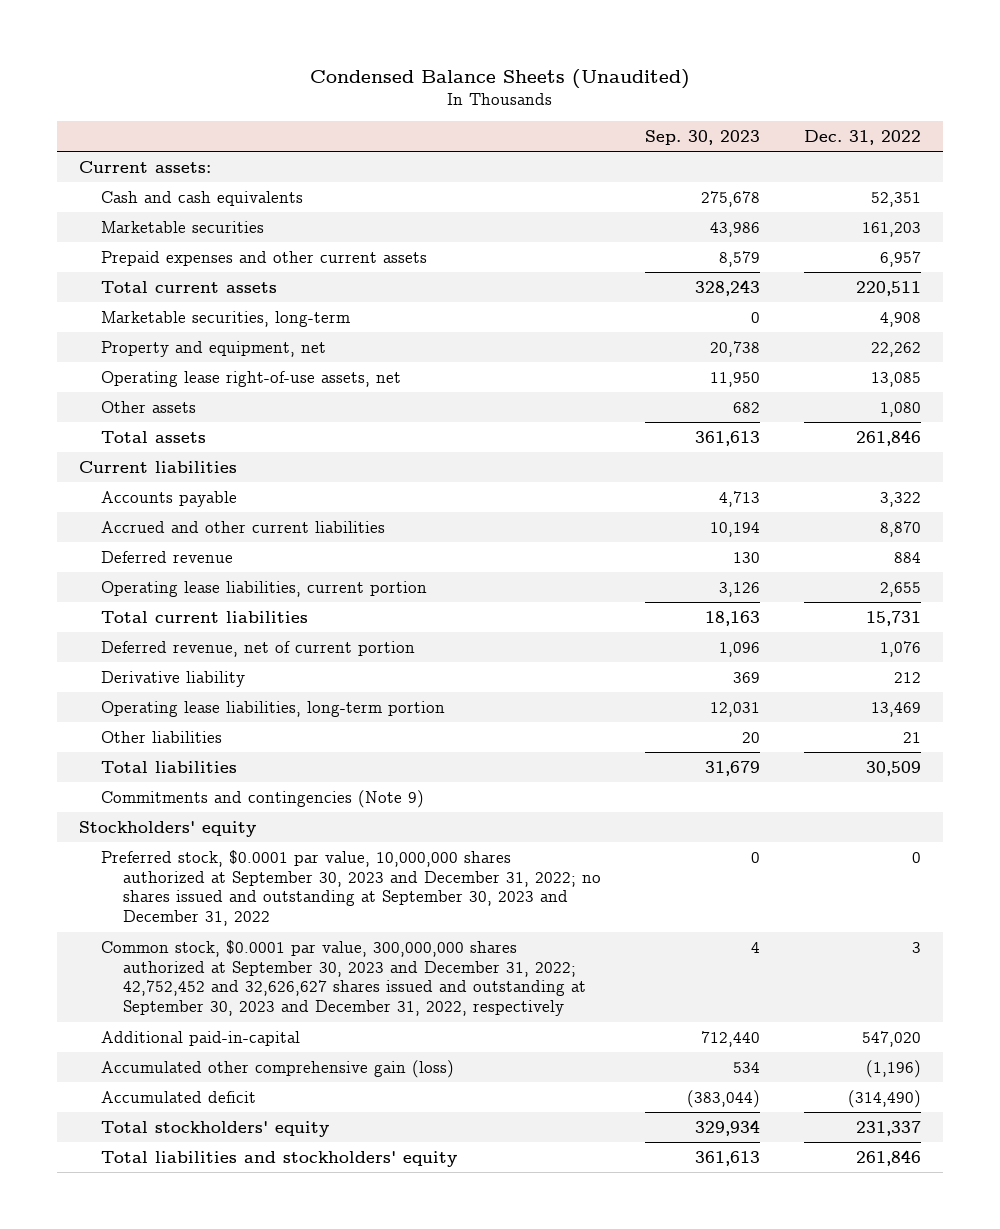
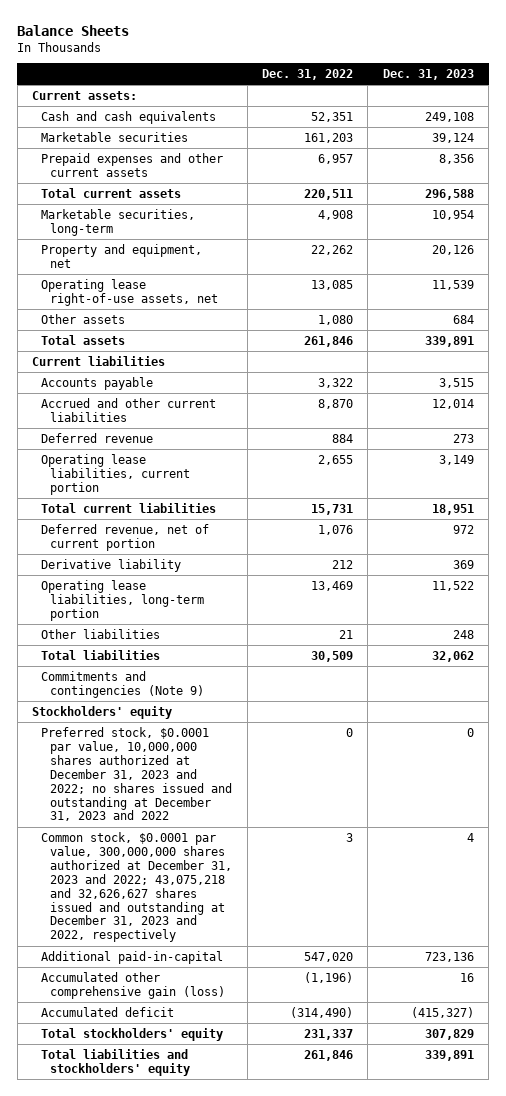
- Condensed Balance Sheets (Unaudited)
+ Balance Sheets
- | Sep. 30, 2023 | Dec. 31, 2022
+ | Dec. 31, 2022 | Dec. 31, 2023
- Preferred stock, $0.0001 par value, 10,000,000 shares authorized at September 30, 2023 and December 31, 2022; no shares issued and outstanding at September 30, 2023 and December 31, 2022 | 0 | 0
- Common stock, $0.0001 par value, 300,000,000 shares authorized at September 30, 2023 and December 31, 2022; 42,752,452 and 32,626,627 shares issued and outstanding at September 30, 2023 and December 31, 2022, respectively | 4 | 3
+ Preferred stock, $0.0001 par value, 10,000,000 shares authorized at December 31, 2023 and 2022; no shares issued and outstanding at December 31, 2023 and 2022 | 0 | 0
+ Common stock, $0.0001 par value, 300,000,000 shares authorized at December 31, 2023 and 2022; 43,075,218 and 32,626,627 shares issued and outstanding at December 31, 2023 and 2022, respectively | 3 | 4

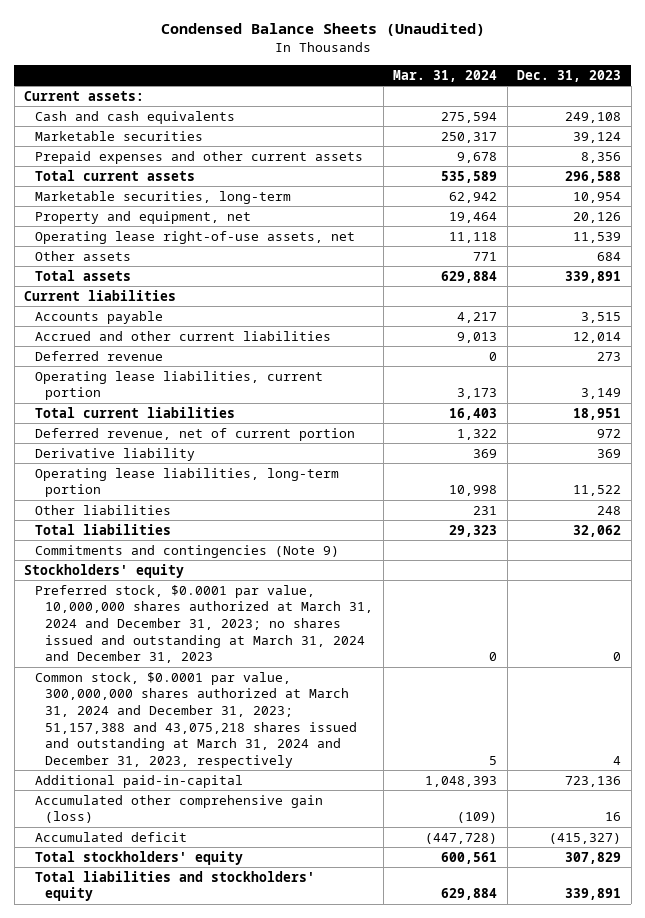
- Balance Sheets
+ Condensed Balance Sheets (Unaudited)
- | Dec. 31, 2022 | Dec. 31, 2023
+ | Mar. 31, 2024 | Dec. 31, 2023
- Preferred stock, $0.0001 par value, 10,000,000 shares authorized at December 31, 2023 and 2022; no shares issued and outstanding at December 31, 2023 and 2022 | 0 | 0
- Common stock, $0.0001 par value, 300,000,000 shares authorized at December 31, 2023 and 2022; 43,075,218 and 32,626,627 shares issued and outstanding at December 31, 2023 and 2022, respectively | 3 | 4
+ Preferred stock, $0.0001 par value, 10,000,000 shares authorized at March 31, 2024 and December 31, 2023; no shares issued and outstanding at March 31, 2024 and December 31, 2023 | 0 | 0
+ Common stock, $0.0001 par value, 300,000,000 shares authorized at March 31, 2024 and December 31, 2023; 51,157,388 and 43,075,218 shares issued and outstanding at March 31, 2024 and December 31, 2023, respectively | 5 | 4

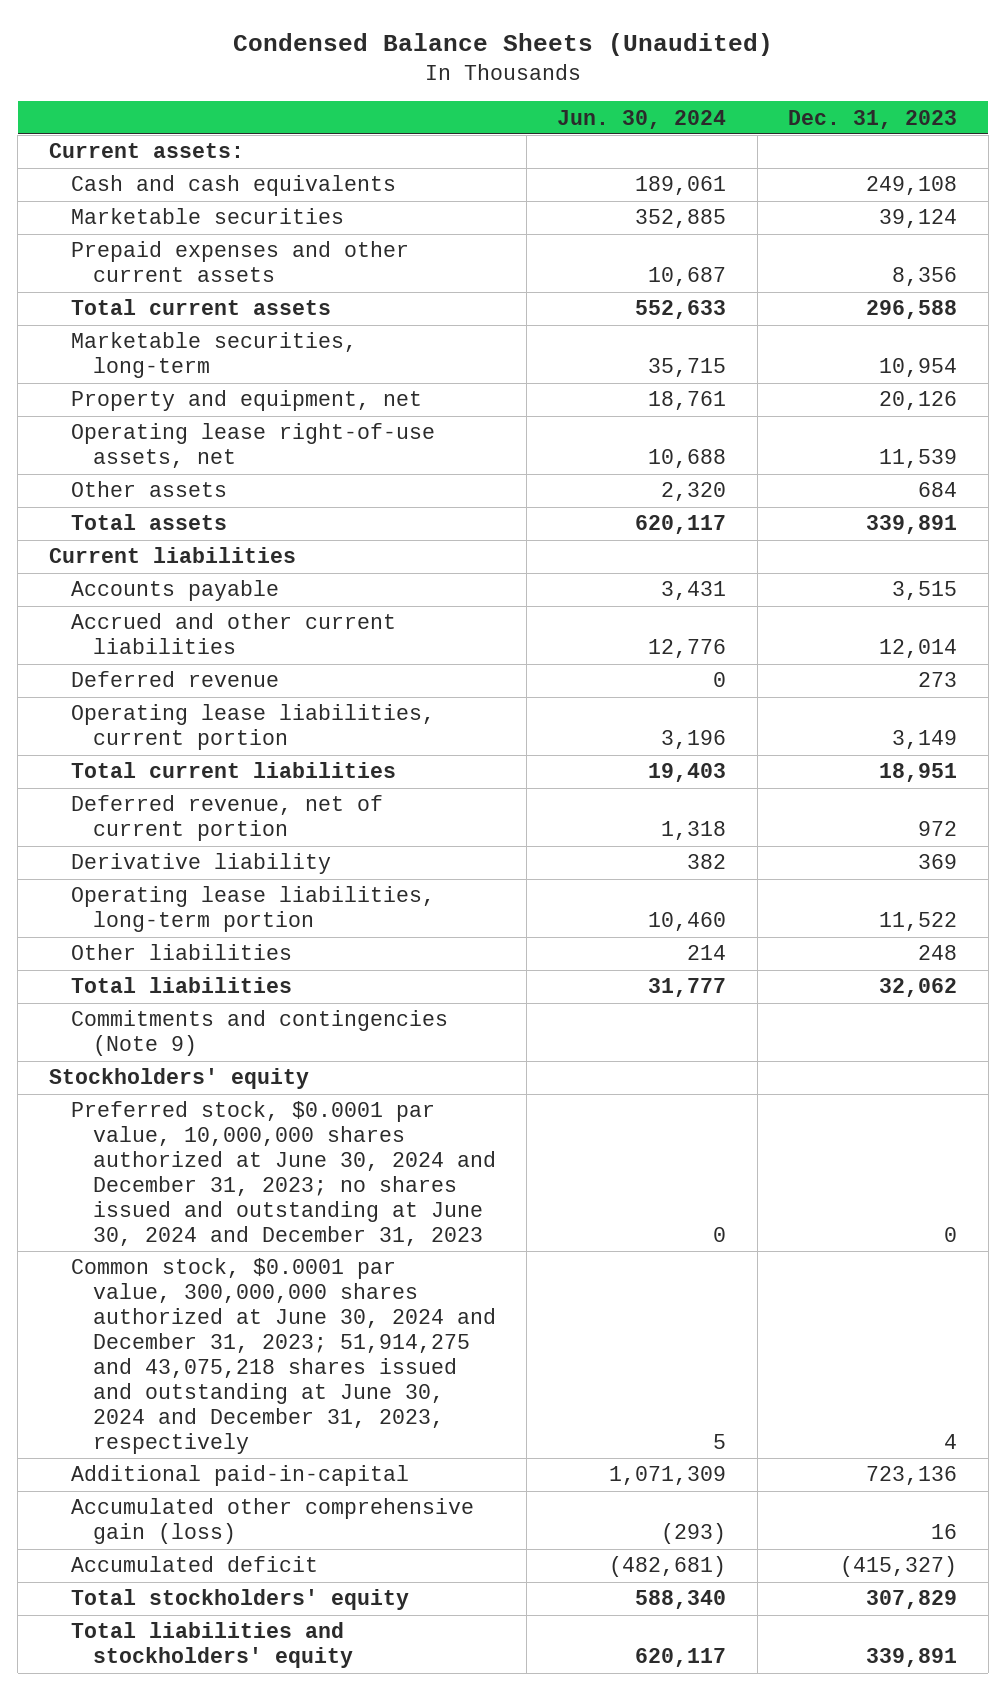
- | Mar. 31, 2024 | Dec. 31, 2023
+ | Jun. 30, 2024 | Dec. 31, 2023
- Preferred stock, $0.0001 par value, 10,000,000 shares authorized at March 31, 2024 and December 31, 2023; no shares issued and outstanding at March 31, 2024 and December 31, 2023 | 0 | 0
- Common stock, $0.0001 par value, 300,000,000 shares authorized at March 31, 2024 and December 31, 2023; 51,157,388 and 43,075,218 shares issued and outstanding at March 31, 2024 and December 31, 2023, respectively | 5 | 4
+ Preferred stock, $0.0001 par value, 10,000,000 shares authorized at June 30, 2024 and December 31, 2023; no shares issued and outstanding at June 30, 2024 and December 31, 2023 | 0 | 0
+ Common stock, $0.0001 par value, 300,000,000 shares authorized at June 30, 2024 and December 31, 2023; 51,914,275 and 43,075,218 shares issued and outstanding at June 30, 2024 and December 31, 2023, respectively | 5 | 4

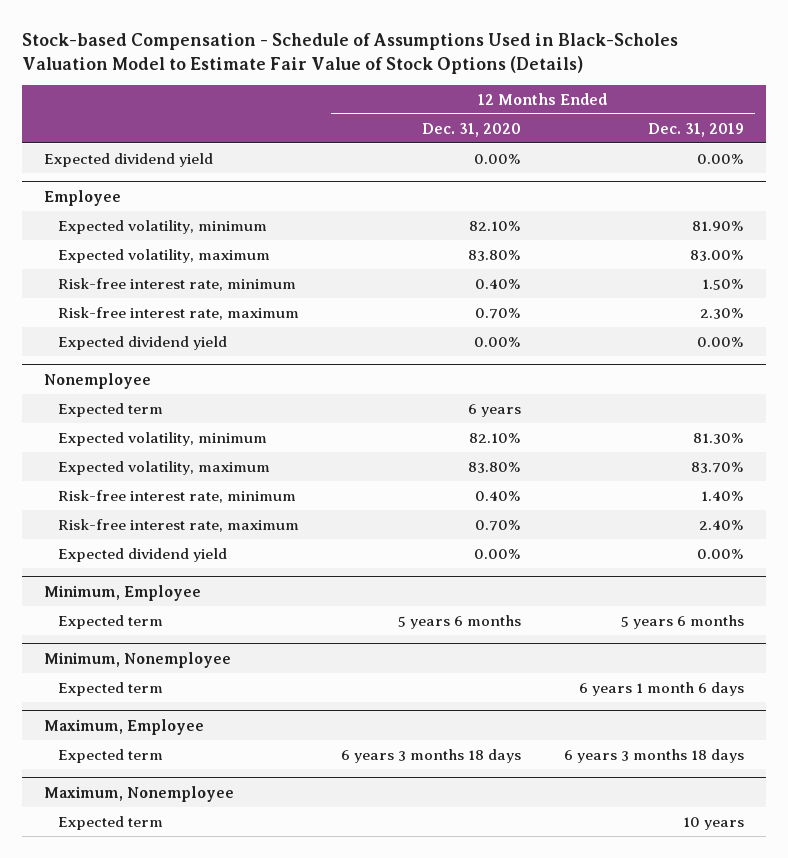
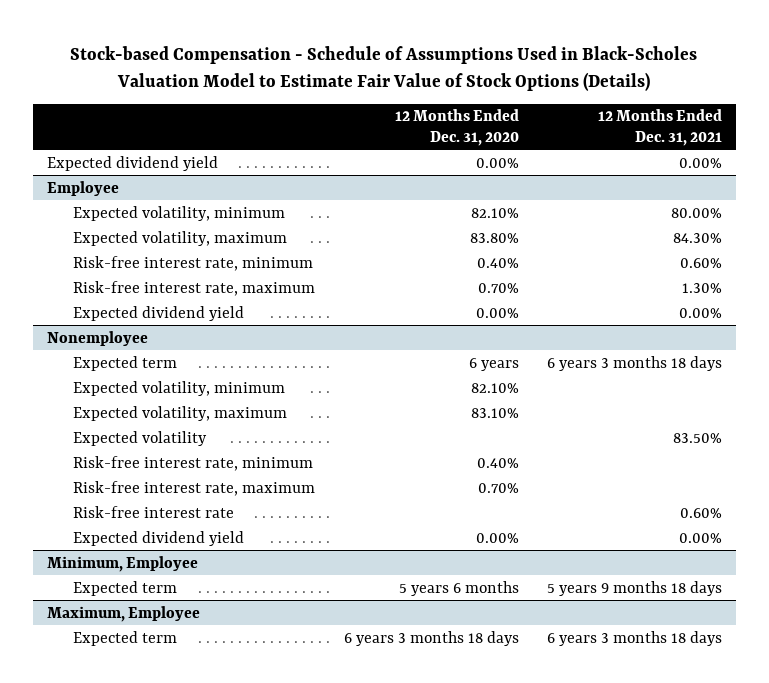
- | 12 Months Ended Dec. 31, 2020 | 12 Months Ended Dec. 31, 2019
+ | 12 Months Ended Dec. 31, 2020 | 12 Months Ended Dec. 31, 2021
@ Nonemployee
- Expected volatility, maximum | 83.80% | 83.70%
+ Expected volatility, maximum | 83.10% |
+ Expected volatility | | 83.50%
+ Risk-free interest rate | | 0.60%
- Minimum, Nonemployee
- Expected term | | 6 years 1 month 6 days
- Maximum, Nonemployee
- Expected term | | 10 years

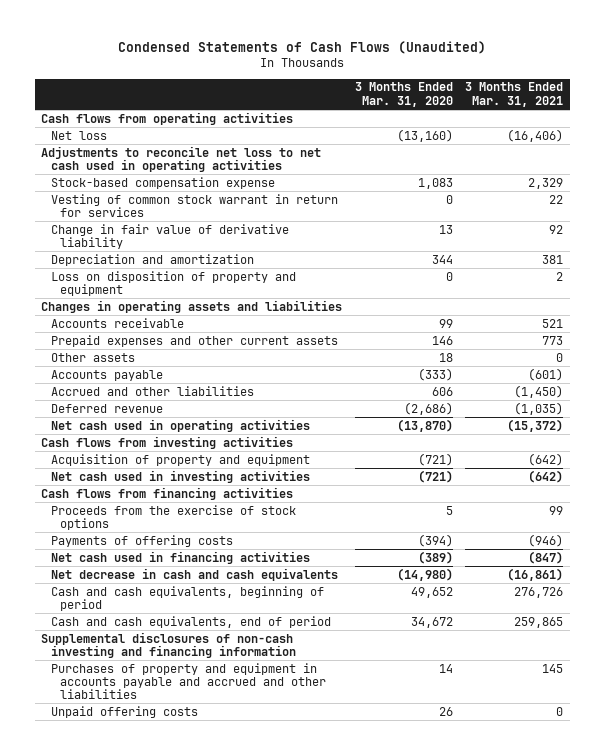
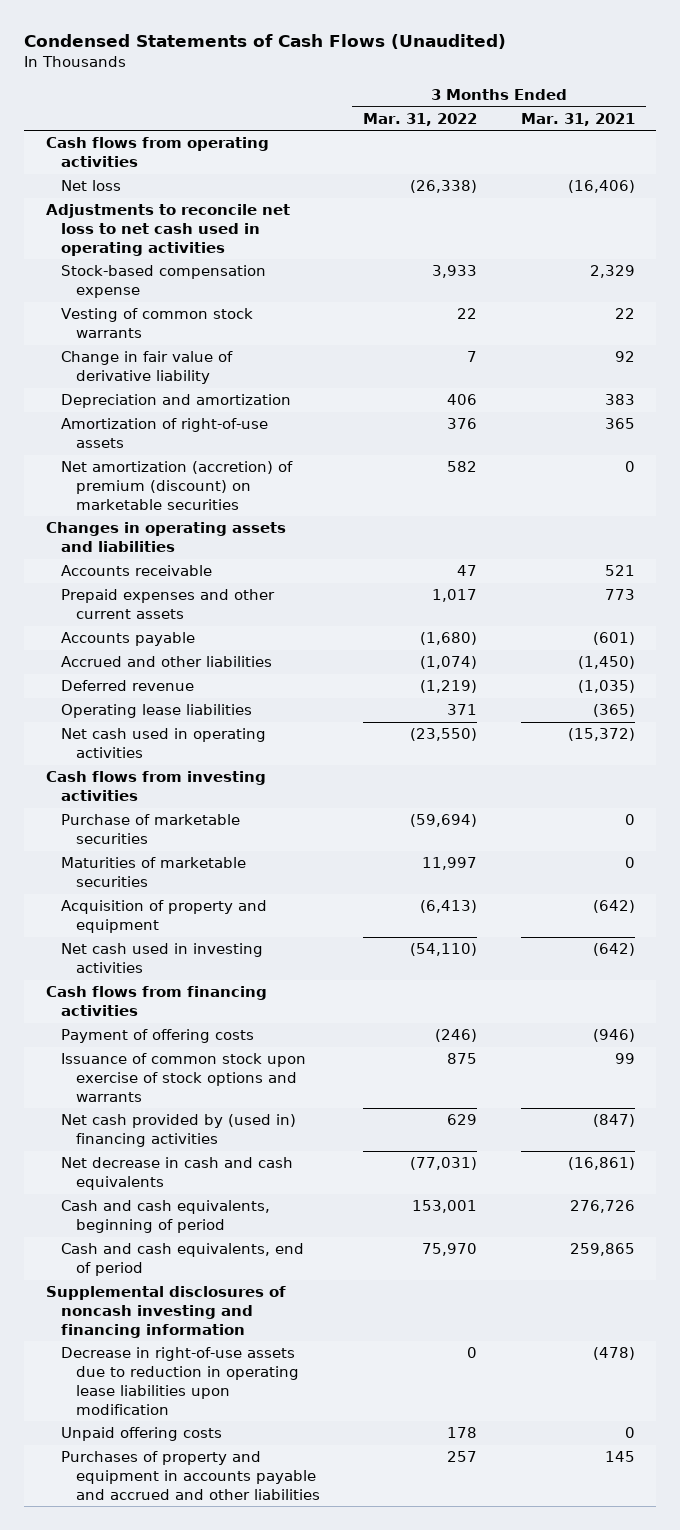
- | 3 Months Ended Mar. 31, 2020 | 3 Months Ended Mar. 31, 2021
+ | 3 Months Ended Mar. 31, 2022 | 3 Months Ended Mar. 31, 2021
- Vesting of common stock warrant in return for services | 0 | 22
+ Vesting of common stock warrants | 22 | 22
- Depreciation and amortization | 344 | 381
- Loss on disposition of property and equipment | 0 | 2
+ Depreciation and amortization | 406 | 383
+ Amortization of right-of-use assets | 376 | 365
+ Net amortization (accretion) of premium (discount) on marketable securities | 582 | 0
- Other assets | 18 | 0
+ Operating lease liabilities | 371 | (365)
+ Purchase of marketable securities | (59,694) | 0
+ Maturities of marketable securities | 11,997 | 0
- Proceeds from the exercise of stock options | 5 | 99
- Payments of offering costs | (394) | (946)
- Net cash used in financing activities | (389) | (847)
+ Payment of offering costs | (246) | (946)
+ Issuance of common stock upon exercise of stock options and warrants | 875 | 99
+ Net cash provided by (used in) financing activities | 629 | (847)
- Supplemental disclosures of non-cash investing and financing information
+ Supplemental disclosures of noncash investing and financing information
+ Decrease in right-of-use assets due to reduction in operating lease liabilities upon modification | 0 | (478)
moved down: Purchases of property and equipment in accounts payable and accrued and other liabilities | 257 | 145

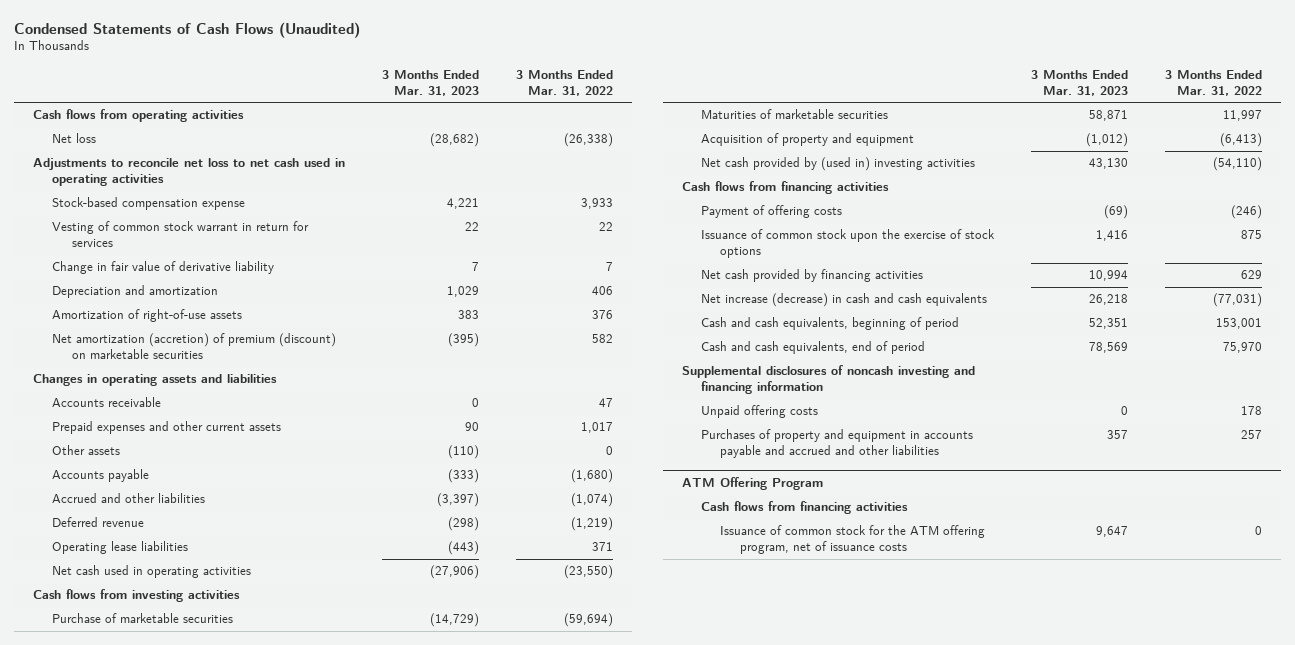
- | 3 Months Ended Mar. 31, 2022 | 3 Months Ended Mar. 31, 2021
+ | 3 Months Ended Mar. 31, 2023 | 3 Months Ended Mar. 31, 2022
- Vesting of common stock warrants | 22 | 22
+ Vesting of common stock warrant in return for services | 22 | 22
+ Other assets | (110) | 0
- Net cash used in investing activities | (54,110) | (642)
+ Net cash provided by (used in) investing activities | 43,130 | (54,110)
- Issuance of common stock upon exercise of stock options and warrants | 875 | 99
- Net cash provided by (used in) financing activities | 629 | (847)
- Net decrease in cash and cash equivalents | (77,031) | (16,861)
+ Issuance of common stock upon the exercise of stock options | 1,416 | 875
+ Net cash provided by financing activities | 10,994 | 629
+ Net increase (decrease) in cash and cash equivalents | 26,218 | (77,031)
- Decrease in right-of-use assets due to reduction in operating lease liabilities upon modification | 0 | (478)
+ ATM Offering Program
+ Cash flows from financing activities
+ Issuance of common stock for the ATM offering program, net of issuance costs | 9,647 | 0

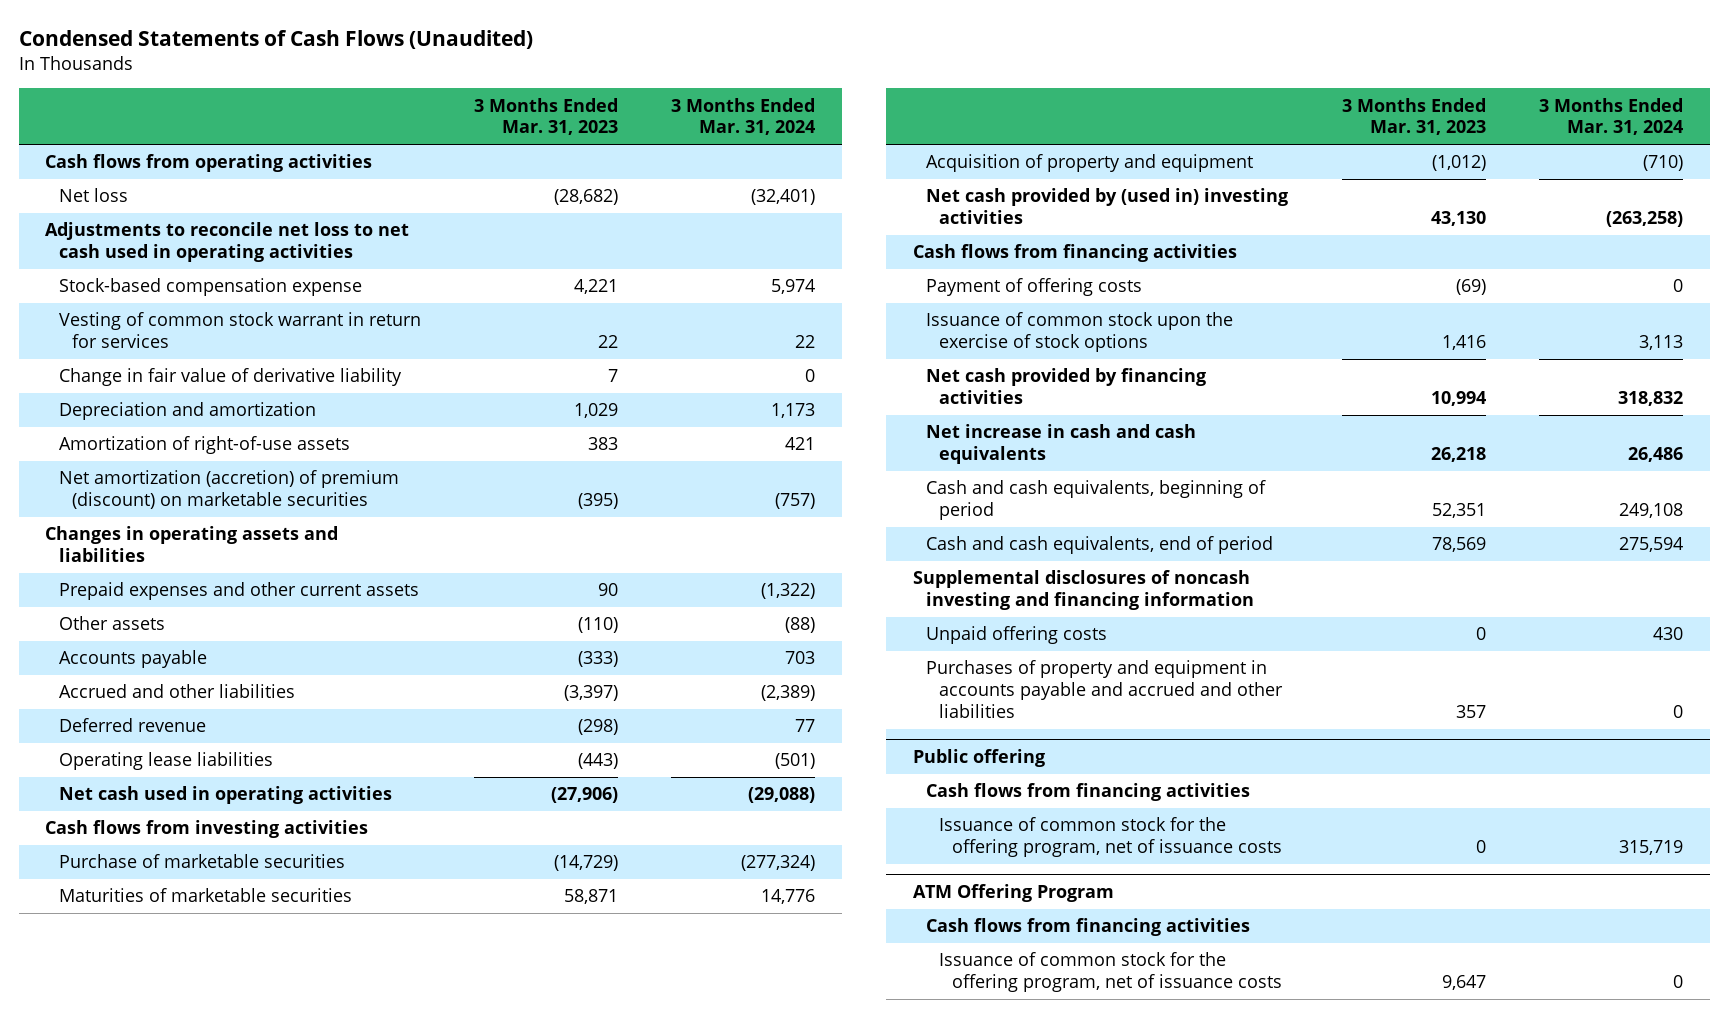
- | 3 Months Ended Mar. 31, 2023 | 3 Months Ended Mar. 31, 2022
+ | 3 Months Ended Mar. 31, 2023 | 3 Months Ended Mar. 31, 2024
- Accounts receivable | 0 | 47
- Net increase (decrease) in cash and cash equivalents | 26,218 | (77,031)
+ Net increase in cash and cash equivalents | 26,218 | 26,486
+ Public offering
+ Cash flows from financing activities
+ Issuance of common stock for the offering program, net of issuance costs | 0 | 315,719
@ ATM Offering Program
- Issuance of common stock for the ATM offering program, net of issuance costs | 9,647 | 0
+ Issuance of common stock for the offering program, net of issuance costs | 9,647 | 0

